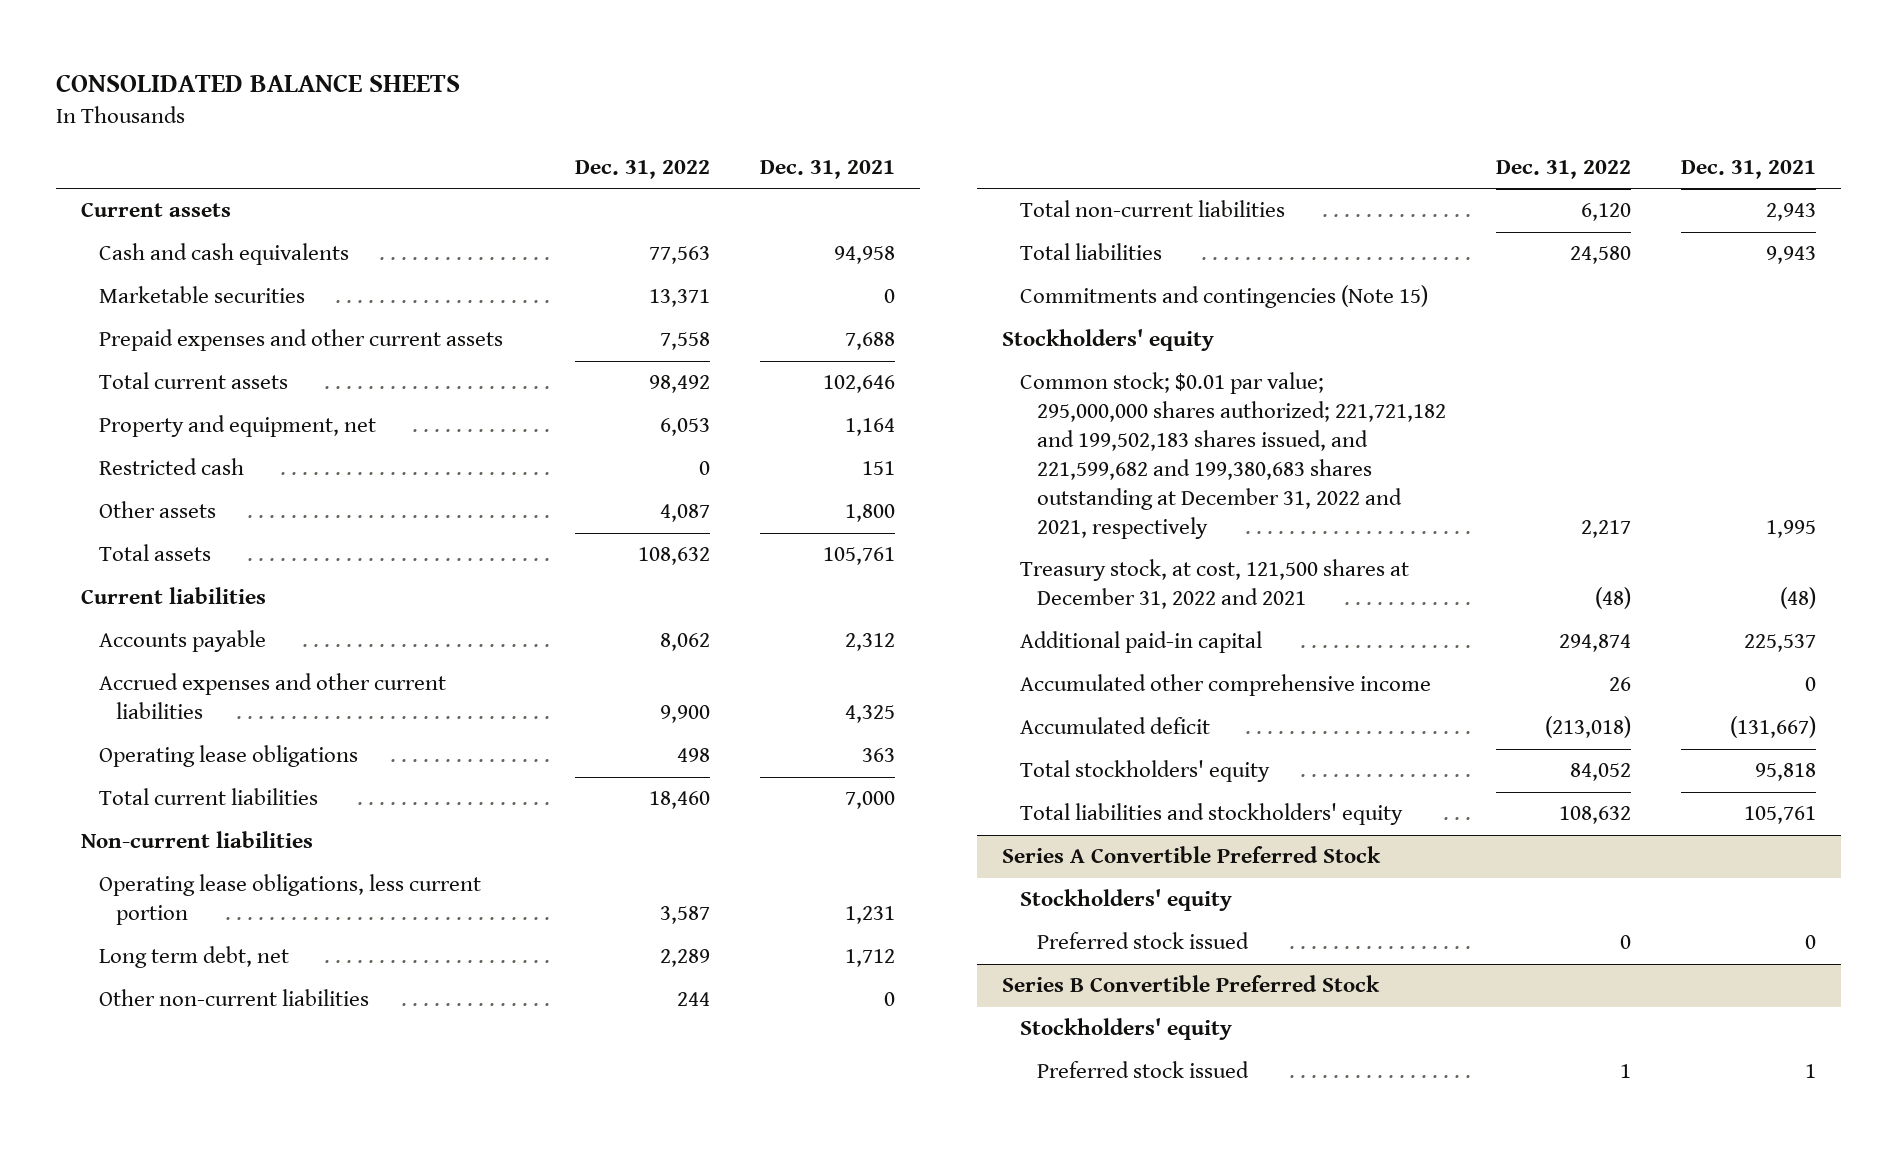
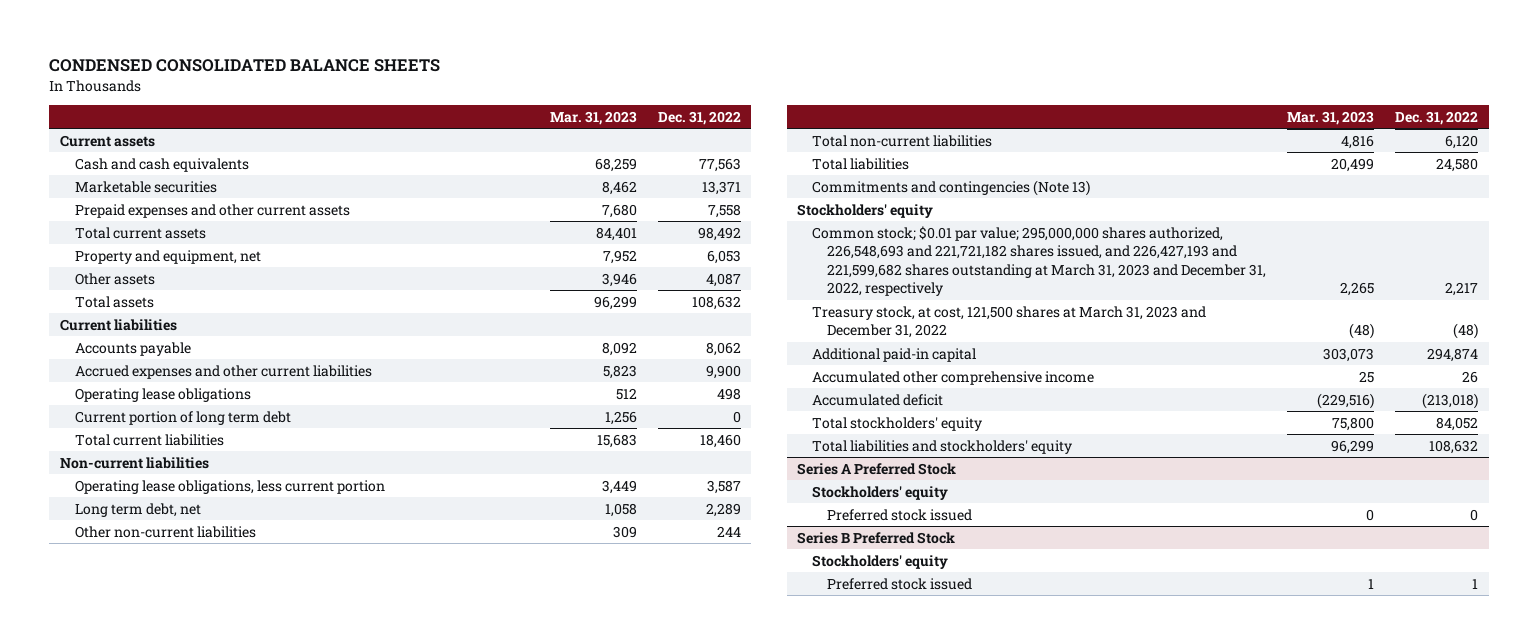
- CONSOLIDATED BALANCE SHEETS
+ CONDENSED CONSOLIDATED BALANCE SHEETS
- | Dec. 31, 2022 | Dec. 31, 2021
+ | Mar. 31, 2023 | Dec. 31, 2022
- Restricted cash | 0 | 151
+ Current portion of long term debt | 1,256 | 0
- Commitments and contingencies (Note 15)
+ Commitments and contingencies (Note 13)
- Common stock; $0.01 par value; 295,000,000 shares authorized; 221,721,182 and 199,502,183 shares issued, and 221,599,682 and 199,380,683 shares outstanding at December 31, 2022 and 2021, respectively | 2,217 | 1,995
- Treasury stock, at cost, 121,500 shares at December 31, 2022 and 2021 | (48) | (48)
+ Common stock; $0.01 par value; 295,000,000 shares authorized, 226,548,693 and 221,721,182 shares issued, and 226,427,193 and 221,599,682 shares outstanding at March 31, 2023 and December 31, 2022, respectively | 2,265 | 2,217
+ Treasury stock, at cost, 121,500 shares at March 31, 2023 and December 31, 2022 | (48) | (48)
- Series A Convertible Preferred Stock
+ Series A Preferred Stock
- Series B Convertible Preferred Stock
+ Series B Preferred Stock

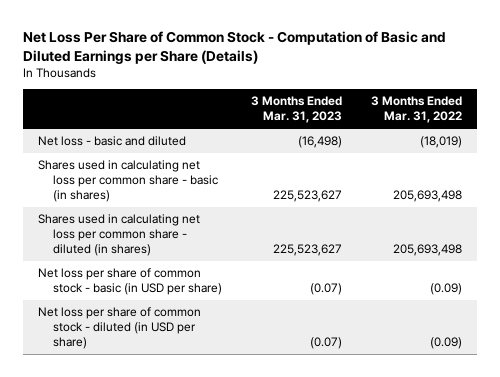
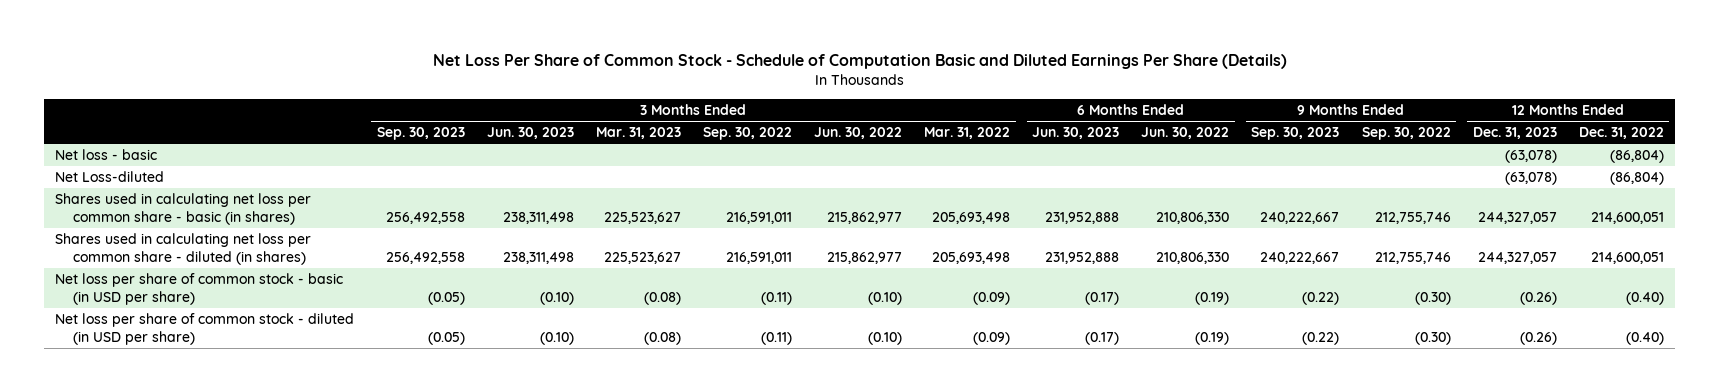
- Net Loss Per Share of Common Stock - Computation of Basic and Diluted Earnings per Share (Details)
+ Net Loss Per Share of Common Stock - Schedule of Computation Basic and Diluted Earnings Per Share (Details)
- | 3 Months Ended Mar. 31, 2023 | 3 Months Ended Mar. 31, 2022
+ | 3 Months Ended Sep. 30, 2023 | 3 Months Ended Jun. 30, 2023 | 3 Months Ended Mar. 31, 2023 | 3 Months Ended Sep. 30, 2022 | 3 Months Ended Jun. 30, 2022 | 3 Months Ended Mar. 31, 2022 | 6 Months Ended Jun. 30, 2023 | 6 Months Ended Jun. 30, 2022 | 9 Months Ended Sep. 30, 2023 | 9 Months Ended Sep. 30, 2022 | 12 Months Ended Dec. 31, 2023 | 12 Months Ended Dec. 31, 2022
- Net loss - basic and diluted | (16,498) | (18,019)
+ Net loss - basic | | | | | | | | | | | (63,078) | (86,804)
+ Net Loss-diluted | | | | | | | | | | | (63,078) | (86,804)
- Net loss per share of common stock - basic (in USD per share) | (0.07) | (0.09)
- Net loss per share of common stock - diluted (in USD per share) | (0.07) | (0.09)
+ Net loss per share of common stock - basic (in USD per share) | (0.05) | (0.10) | (0.08) | (0.11) | (0.10) | (0.09) | (0.17) | (0.19) | (0.22) | (0.30) | (0.26) | (0.40)
+ Net loss per share of common stock - diluted (in USD per share) | (0.05) | (0.10) | (0.08) | (0.11) | (0.10) | (0.09) | (0.17) | (0.19) | (0.22) | (0.30) | (0.26) | (0.40)

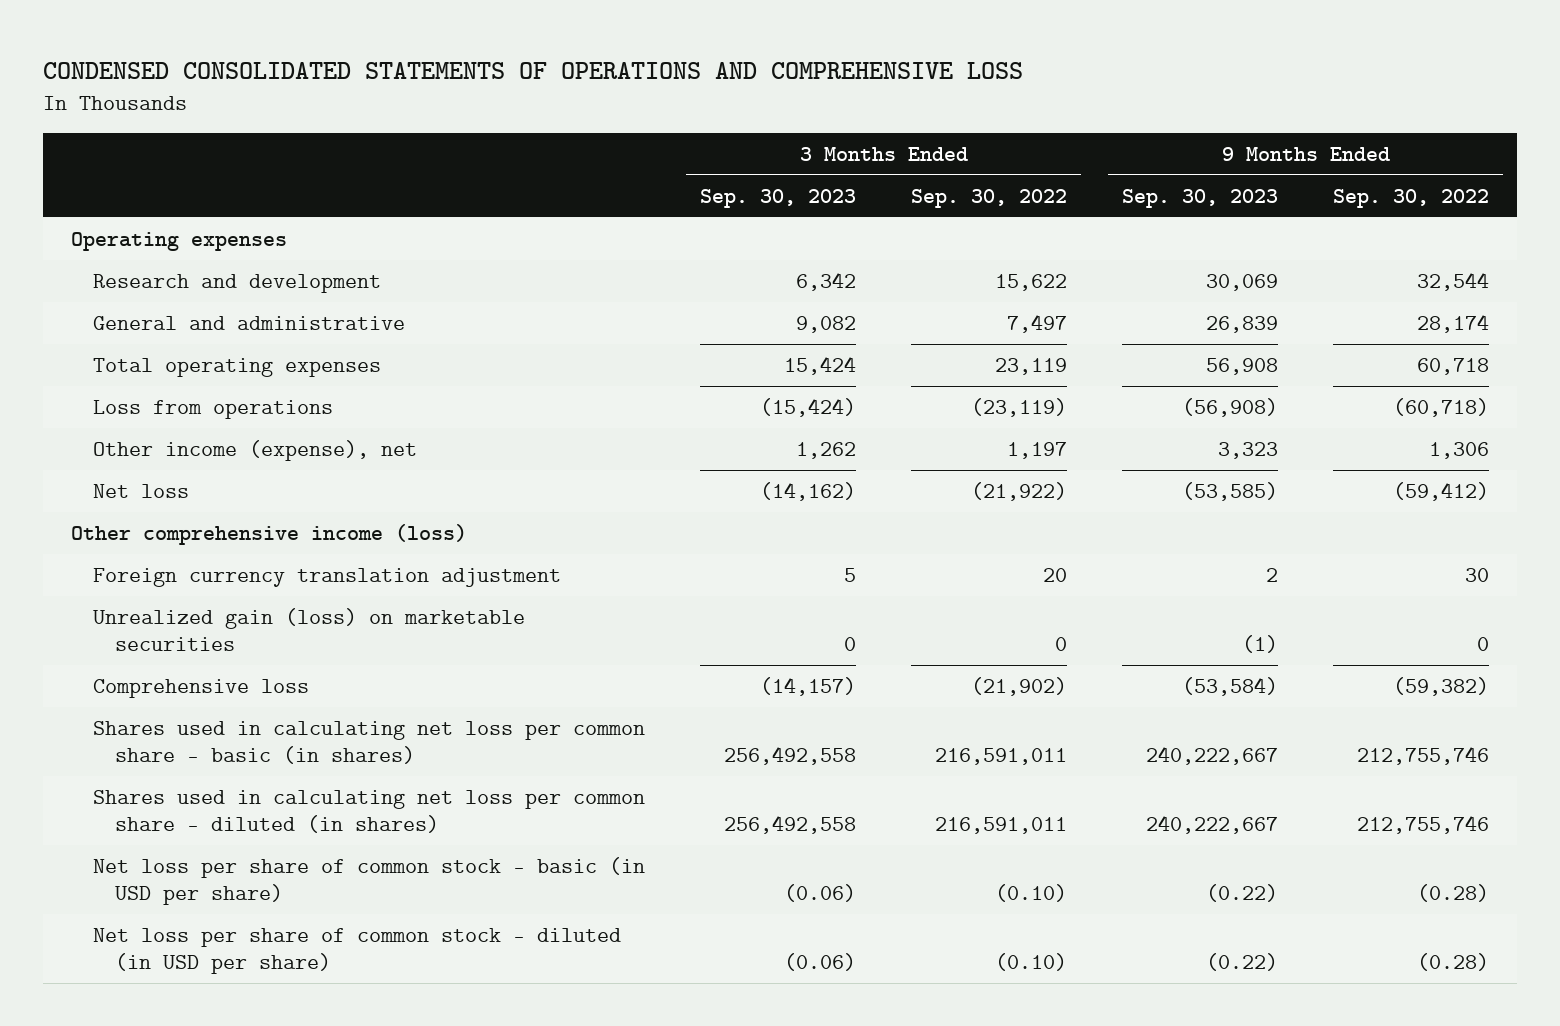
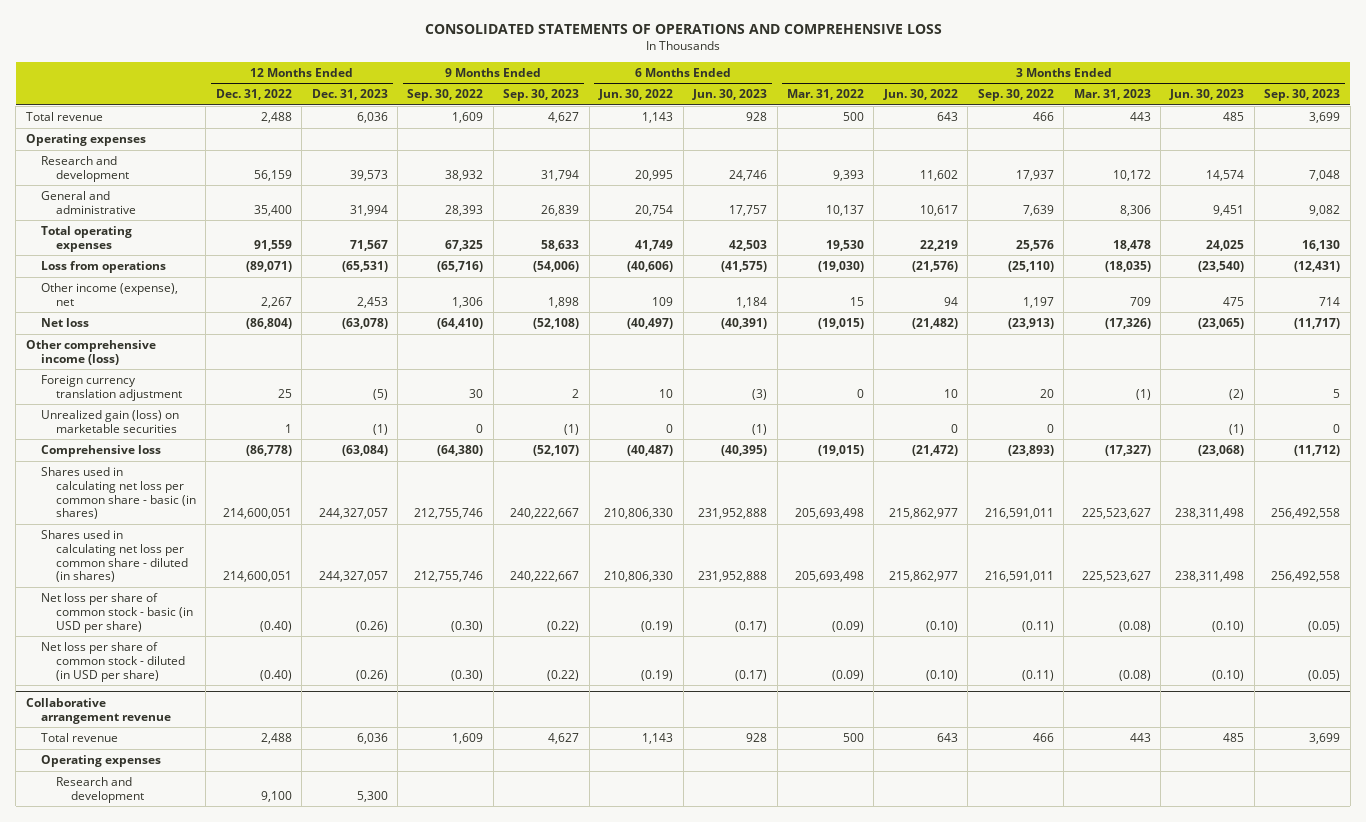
- CONDENSED CONSOLIDATED STATEMENTS OF OPERATIONS AND COMPREHENSIVE LOSS
+ CONSOLIDATED STATEMENTS OF OPERATIONS AND COMPREHENSIVE LOSS
- | 3 Months Ended Sep. 30, 2023 | 3 Months Ended Sep. 30, 2022 | 9 Months Ended Sep. 30, 2023 | 9 Months Ended Sep. 30, 2022
+ | 12 Months Ended Dec. 31, 2022 | 12 Months Ended Dec. 31, 2023 | 9 Months Ended Sep. 30, 2022 | 9 Months Ended Sep. 30, 2023 | 6 Months Ended Jun. 30, 2022 | 6 Months Ended Jun. 30, 2023 | 3 Months Ended Mar. 31, 2022 | 3 Months Ended Jun. 30, 2022 | 3 Months Ended Sep. 30, 2022 | 3 Months Ended Mar. 31, 2023 | 3 Months Ended Jun. 30, 2023 | 3 Months Ended Sep. 30, 2023
+ Total revenue | 2,488 | 6,036 | 1,609 | 4,627 | 1,143 | 928 | 500 | 643 | 466 | 443 | 485 | 3,699
- Research and development | 6,342 | 15,622 | 30,069 | 32,544
- General and administrative | 9,082 | 7,497 | 26,839 | 28,174
- Total operating expenses | 15,424 | 23,119 | 56,908 | 60,718
- Loss from operations | (15,424) | (23,119) | (56,908) | (60,718)
- Other income (expense), net | 1,262 | 1,197 | 3,323 | 1,306
- Net loss | (14,162) | (21,922) | (53,585) | (59,412)
+ Research and development | 56,159 | 39,573 | 38,932 | 31,794 | 20,995 | 24,746 | 9,393 | 11,602 | 17,937 | 10,172 | 14,574 | 7,048
+ General and administrative | 35,400 | 31,994 | 28,393 | 26,839 | 20,754 | 17,757 | 10,137 | 10,617 | 7,639 | 8,306 | 9,451 | 9,082
+ Total operating expenses | 91,559 | 71,567 | 67,325 | 58,633 | 41,749 | 42,503 | 19,530 | 22,219 | 25,576 | 18,478 | 24,025 | 16,130
+ Loss from operations | (89,071) | (65,531) | (65,716) | (54,006) | (40,606) | (41,575) | (19,030) | (21,576) | (25,110) | (18,035) | (23,540) | (12,431)
+ Other income (expense), net | 2,267 | 2,453 | 1,306 | 1,898 | 109 | 1,184 | 15 | 94 | 1,197 | 709 | 475 | 714
+ Net loss | (86,804) | (63,078) | (64,410) | (52,108) | (40,497) | (40,391) | (19,015) | (21,482) | (23,913) | (17,326) | (23,065) | (11,717)
- Comprehensive loss | (14,157) | (21,902) | (53,584) | (59,382)
+ Comprehensive loss | (86,778) | (63,084) | (64,380) | (52,107) | (40,487) | (40,395) | (19,015) | (21,472) | (23,893) | (17,327) | (23,068) | (11,712)
- Net loss per share of common stock - basic (in USD per share) | (0.06) | (0.10) | (0.22) | (0.28)
- Net loss per share of common stock - diluted (in USD per share) | (0.06) | (0.10) | (0.22) | (0.28)
+ Net loss per share of common stock - basic (in USD per share) | (0.40) | (0.26) | (0.30) | (0.22) | (0.19) | (0.17) | (0.09) | (0.10) | (0.11) | (0.08) | (0.10) | (0.05)
+ Net loss per share of common stock - diluted (in USD per share) | (0.40) | (0.26) | (0.30) | (0.22) | (0.19) | (0.17) | (0.09) | (0.10) | (0.11) | (0.08) | (0.10) | (0.05)
+ Collaborative arrangement revenue
+ Total revenue | 2,488 | 6,036 | 1,609 | 4,627 | 1,143 | 928 | 500 | 643 | 466 | 443 | 485 | 3,699
+ Operating expenses
+ Research and development | 9,100 | 5,300 | | | | | | | | | |

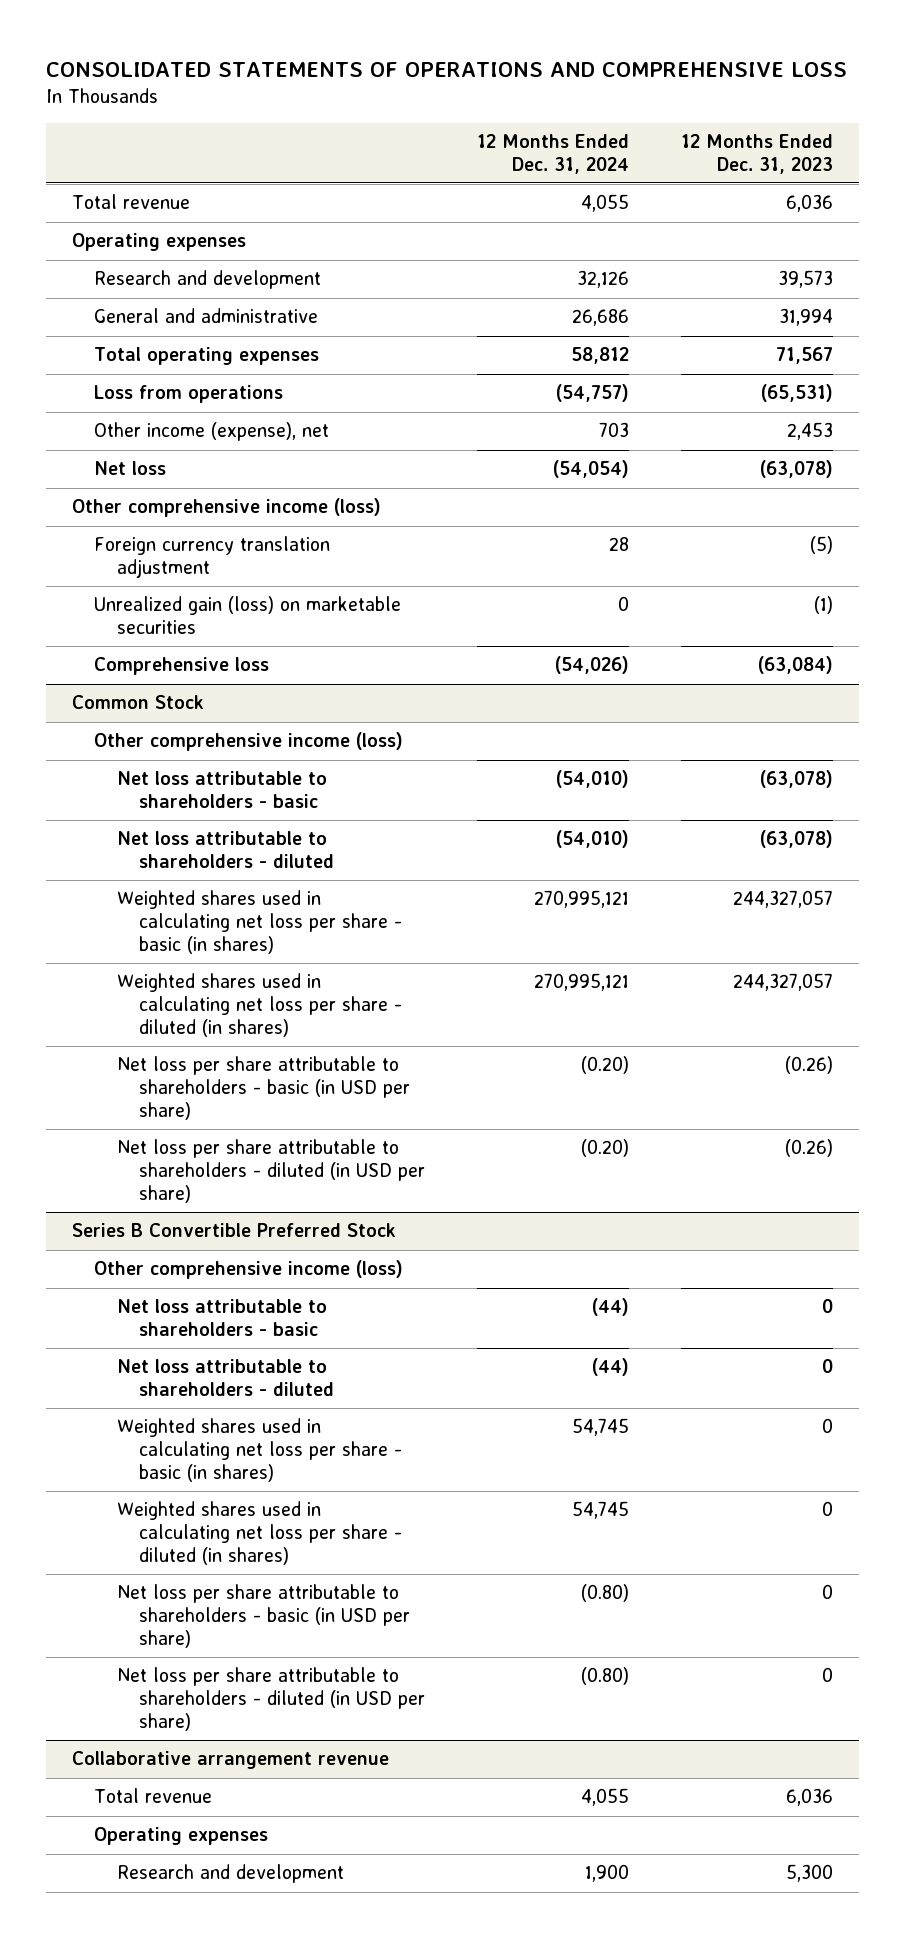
- | 12 Months Ended Dec. 31, 2022 | 12 Months Ended Dec. 31, 2023 | 9 Months Ended Sep. 30, 2022 | 9 Months Ended Sep. 30, 2023 | 6 Months Ended Jun. 30, 2022 | 6 Months Ended Jun. 30, 2023 | 3 Months Ended Mar. 31, 2022 | 3 Months Ended Jun. 30, 2022 | 3 Months Ended Sep. 30, 2022 | 3 Months Ended Mar. 31, 2023 | 3 Months Ended Jun. 30, 2023 | 3 Months Ended Sep. 30, 2023
+ | 12 Months Ended Dec. 31, 2024 | 12 Months Ended Dec. 31, 2023
- Shares used in calculating net loss per common share - basic (in shares) | 214,600,051 | 244,327,057 | 212,755,746 | 240,222,667 | 210,806,330 | 231,952,888 | 205,693,498 | 215,862,977 | 216,591,011 | 225,523,627 | 238,311,498 | 256,492,558
- Shares used in calculating net loss per common share - diluted (in shares) | 214,600,051 | 244,327,057 | 212,755,746 | 240,222,667 | 210,806,330 | 231,952,888 | 205,693,498 | 215,862,977 | 216,591,011 | 225,523,627 | 238,311,498 | 256,492,558
- Net loss per share of common stock - basic (in USD per share) | (0.40) | (0.26) | (0.30) | (0.22) | (0.19) | (0.17) | (0.09) | (0.10) | (0.11) | (0.08) | (0.10) | (0.05)
- Net loss per share of common stock - diluted (in USD per share) | (0.40) | (0.26) | (0.30) | (0.22) | (0.19) | (0.17) | (0.09) | (0.10) | (0.11) | (0.08) | (0.10) | (0.05)
+ Common Stock
+ Other comprehensive income (loss)
+ Net loss attributable to shareholders - basic | (54,010) | (63,078)
+ Net loss attributable to shareholders - diluted | (54,010) | (63,078)
+ Weighted shares used in calculating net loss per share - basic (in shares) | 270,995,121 | 244,327,057
+ Weighted shares used in calculating net loss per share - diluted (in shares) | 270,995,121 | 244,327,057
+ Net loss per share attributable to shareholders - basic (in USD per share) | (0.20) | (0.26)
+ Net loss per share attributable to shareholders - diluted (in USD per share) | (0.20) | (0.26)
+ Series B Convertible Preferred Stock
+ Other comprehensive income (loss)
+ Net loss attributable to shareholders - basic | (44) | 0
+ Net loss attributable to shareholders - diluted | (44) | 0
+ Weighted shares used in calculating net loss per share - basic (in shares) | 54,745 | 0
+ Weighted shares used in calculating net loss per share - diluted (in shares) | 54,745 | 0
+ Net loss per share attributable to shareholders - basic (in USD per share) | (0.80) | 0
+ Net loss per share attributable to shareholders - diluted (in USD per share) | (0.80) | 0

